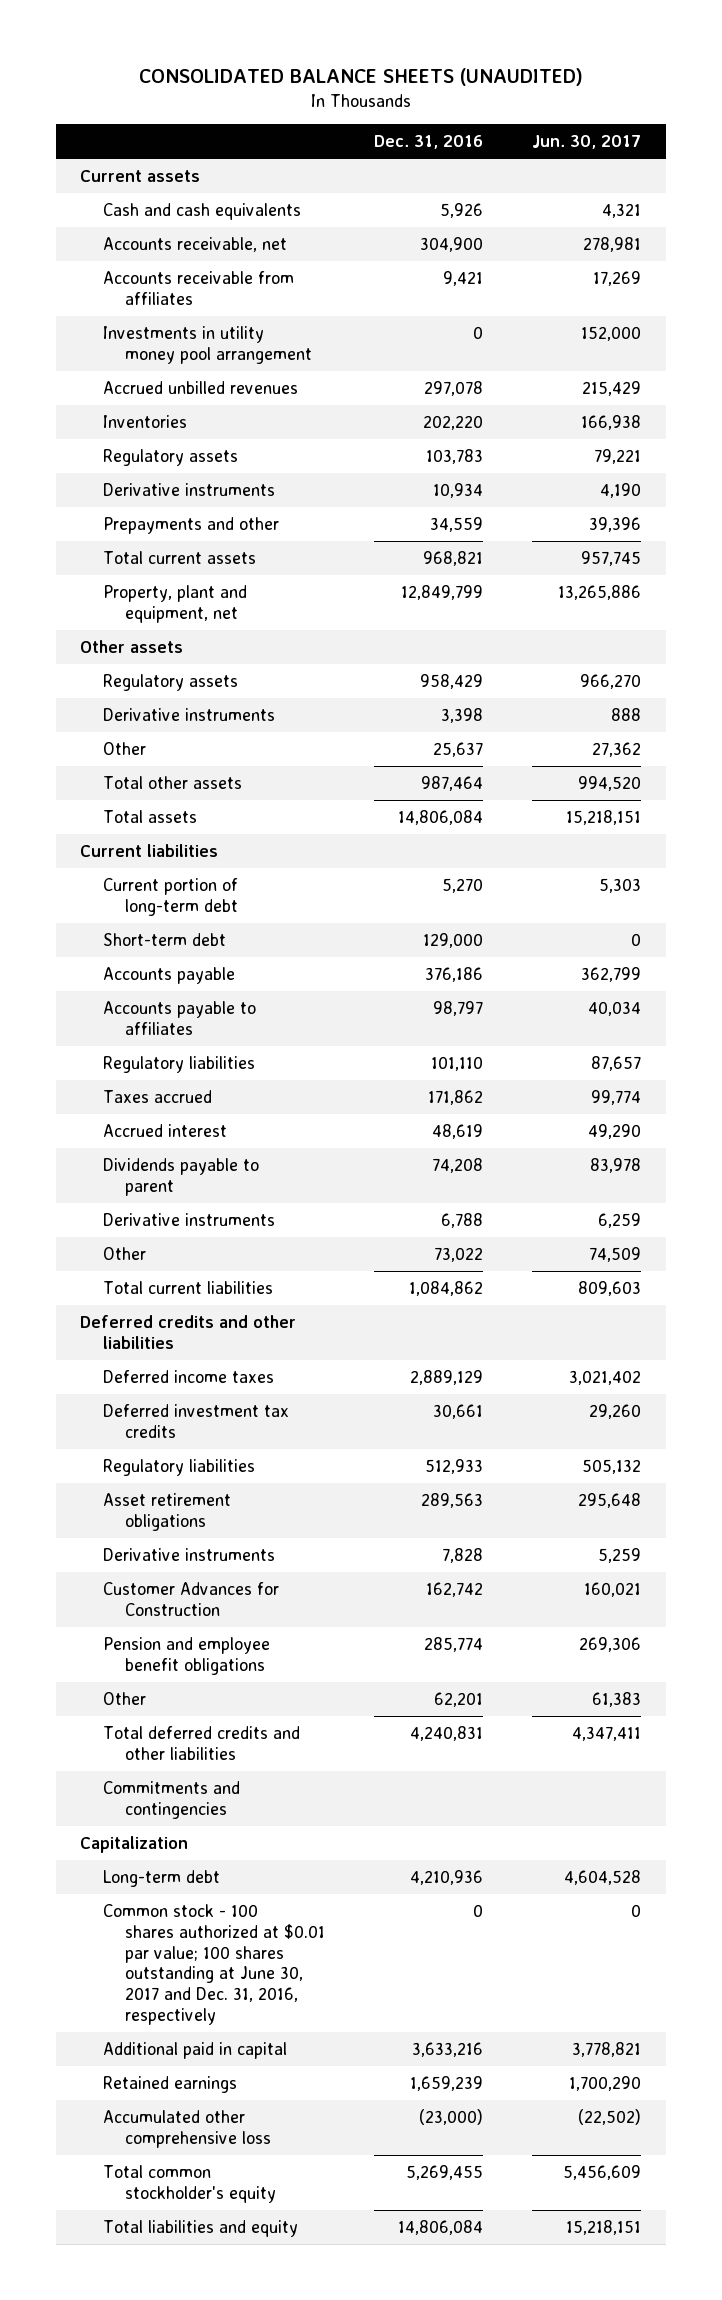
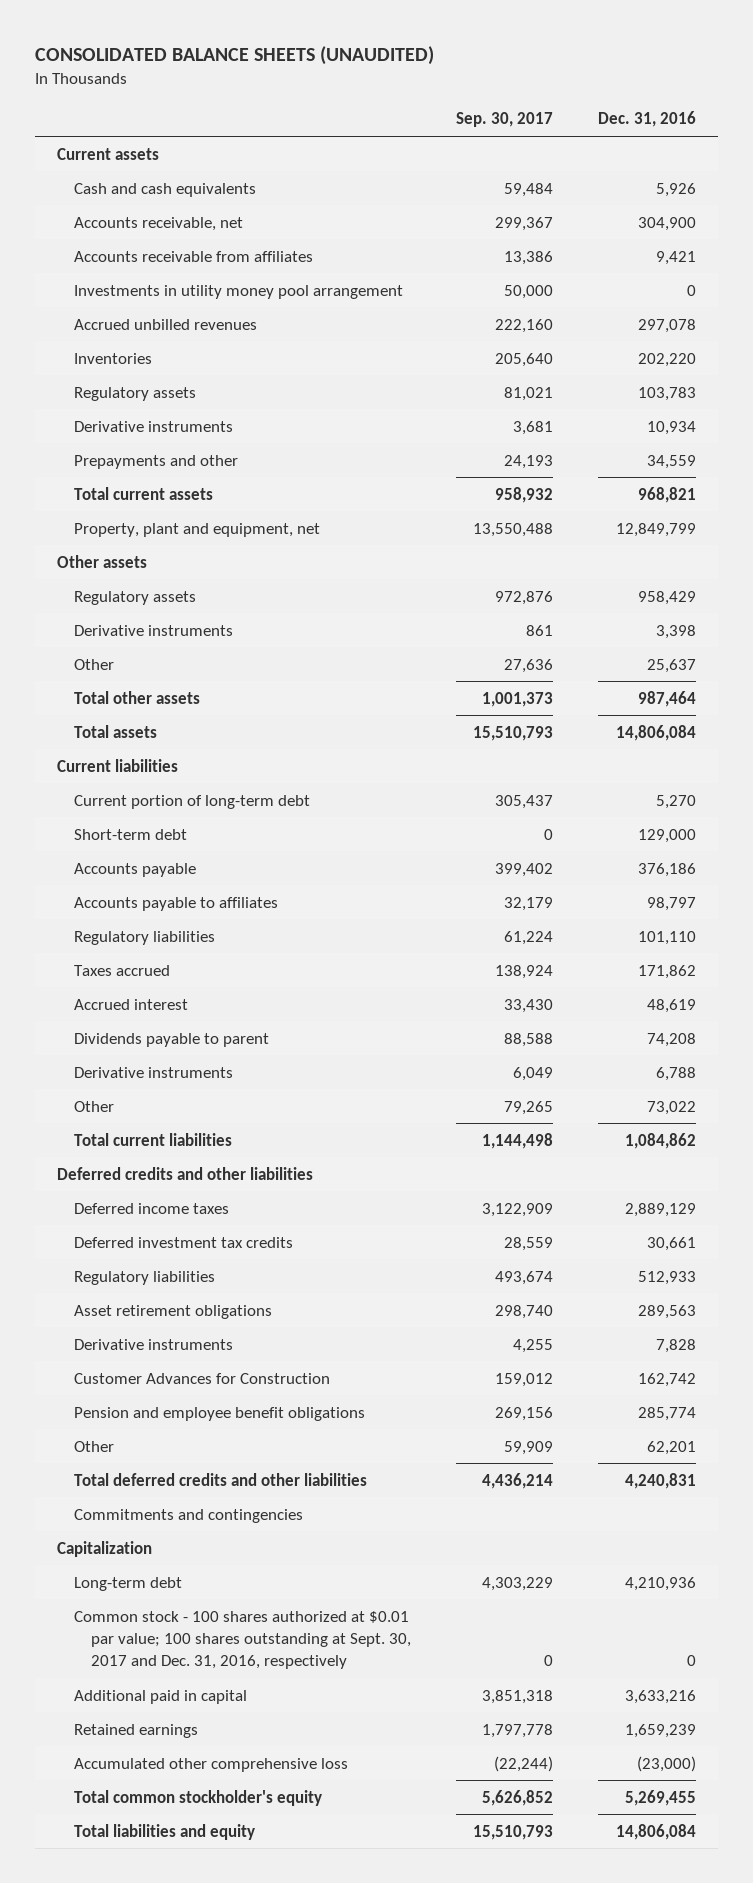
- | Dec. 31, 2016 | Jun. 30, 2017
+ | Sep. 30, 2017 | Dec. 31, 2016
- Common stock - 100 shares authorized at $0.01 par value; 100 shares outstanding at June 30, 2017 and Dec. 31, 2016, respectively | 0 | 0
+ Common stock - 100 shares authorized at $0.01 par value; 100 shares outstanding at Sept. 30, 2017 and Dec. 31, 2016, respectively | 0 | 0

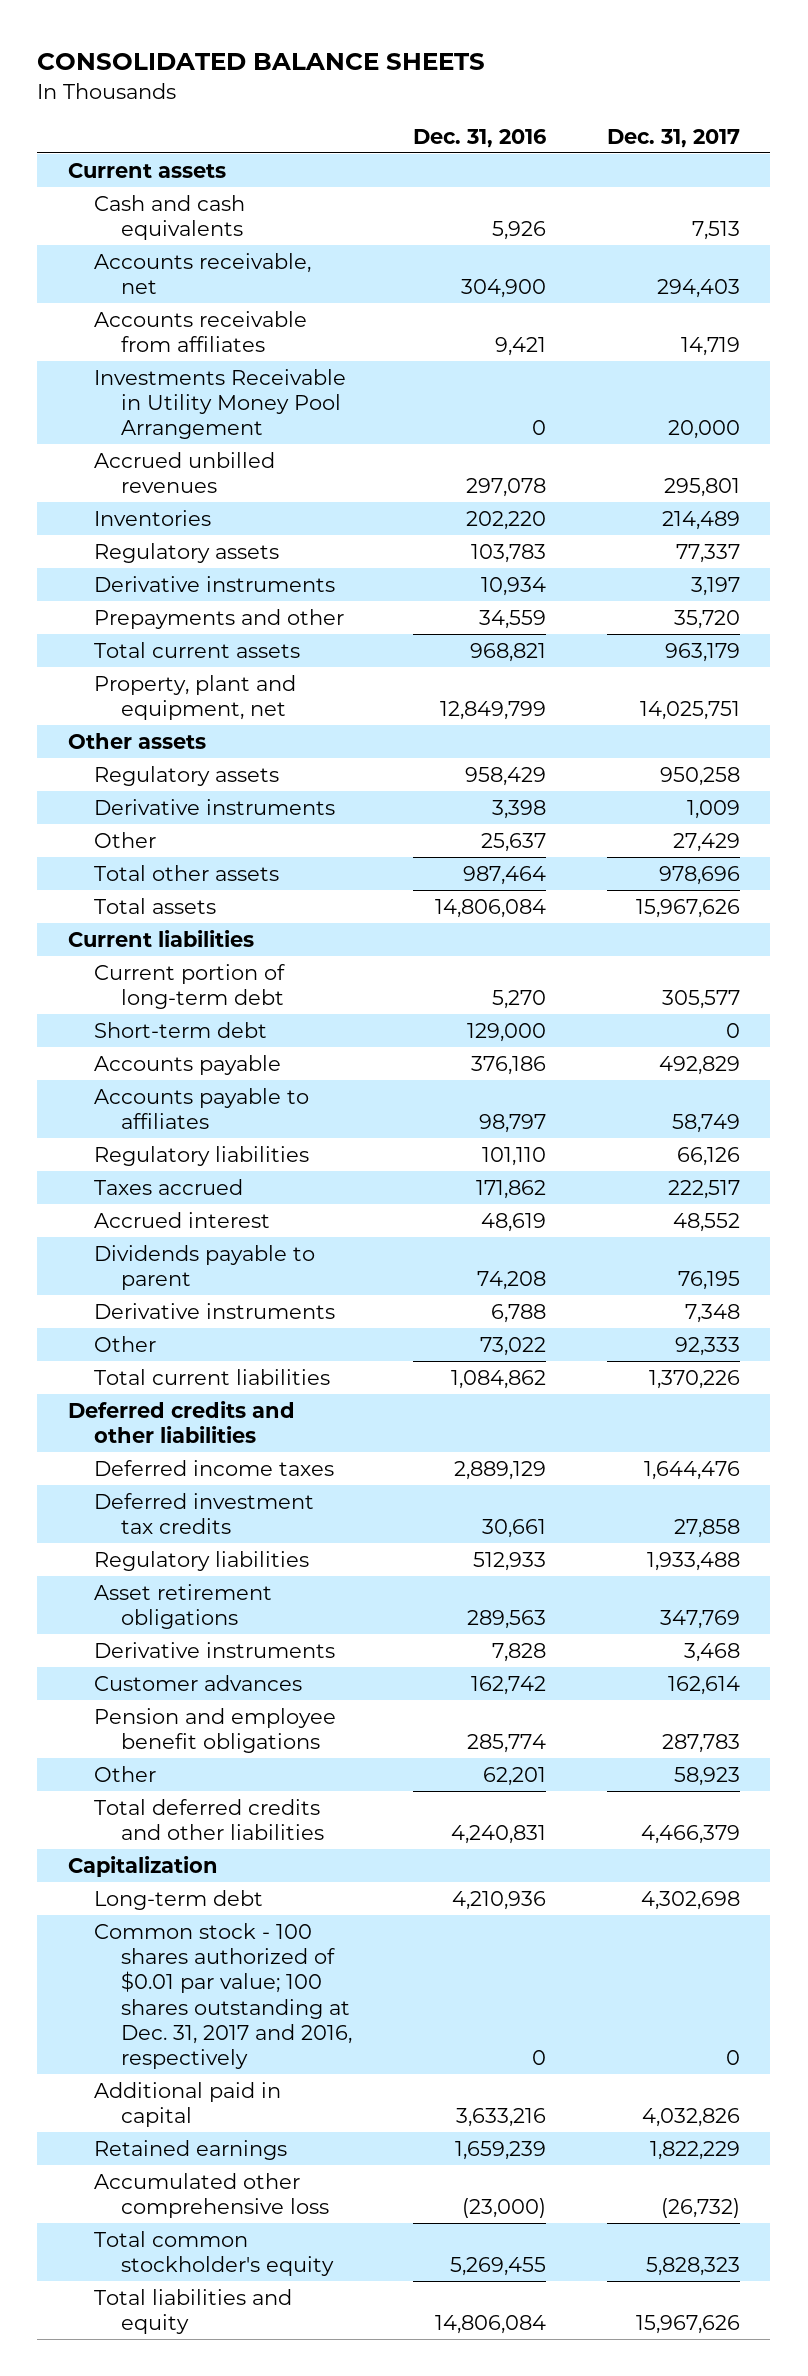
- CONSOLIDATED BALANCE SHEETS (UNAUDITED)
+ CONSOLIDATED BALANCE SHEETS
- | Sep. 30, 2017 | Dec. 31, 2016
+ | Dec. 31, 2016 | Dec. 31, 2017
- Investments in utility money pool arrangement | 50,000 | 0
+ Investments Receivable in Utility Money Pool Arrangement | 0 | 20,000
- Customer Advances for Construction | 159,012 | 162,742
+ Customer advances | 162,742 | 162,614
- Commitments and contingencies
- Common stock - 100 shares authorized at $0.01 par value; 100 shares outstanding at Sept. 30, 2017 and Dec. 31, 2016, respectively | 0 | 0
+ Common stock - 100 shares authorized of $0.01 par value; 100 shares outstanding at Dec. 31, 2017 and 2016, respectively | 0 | 0

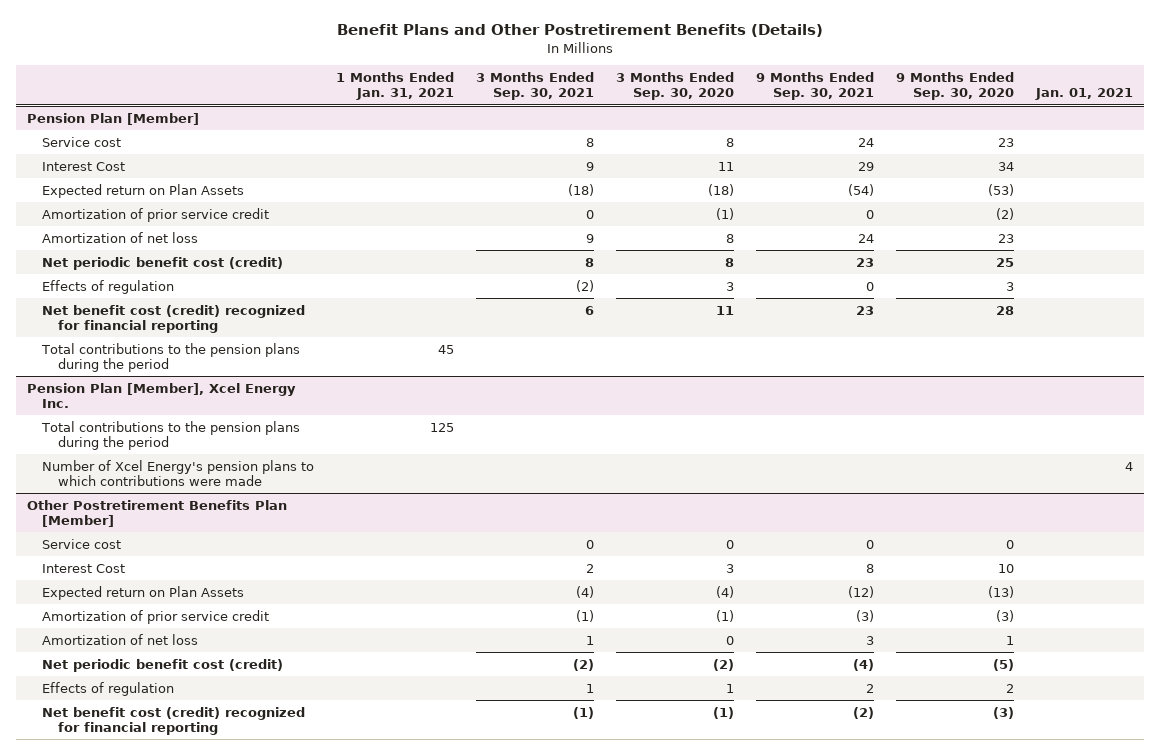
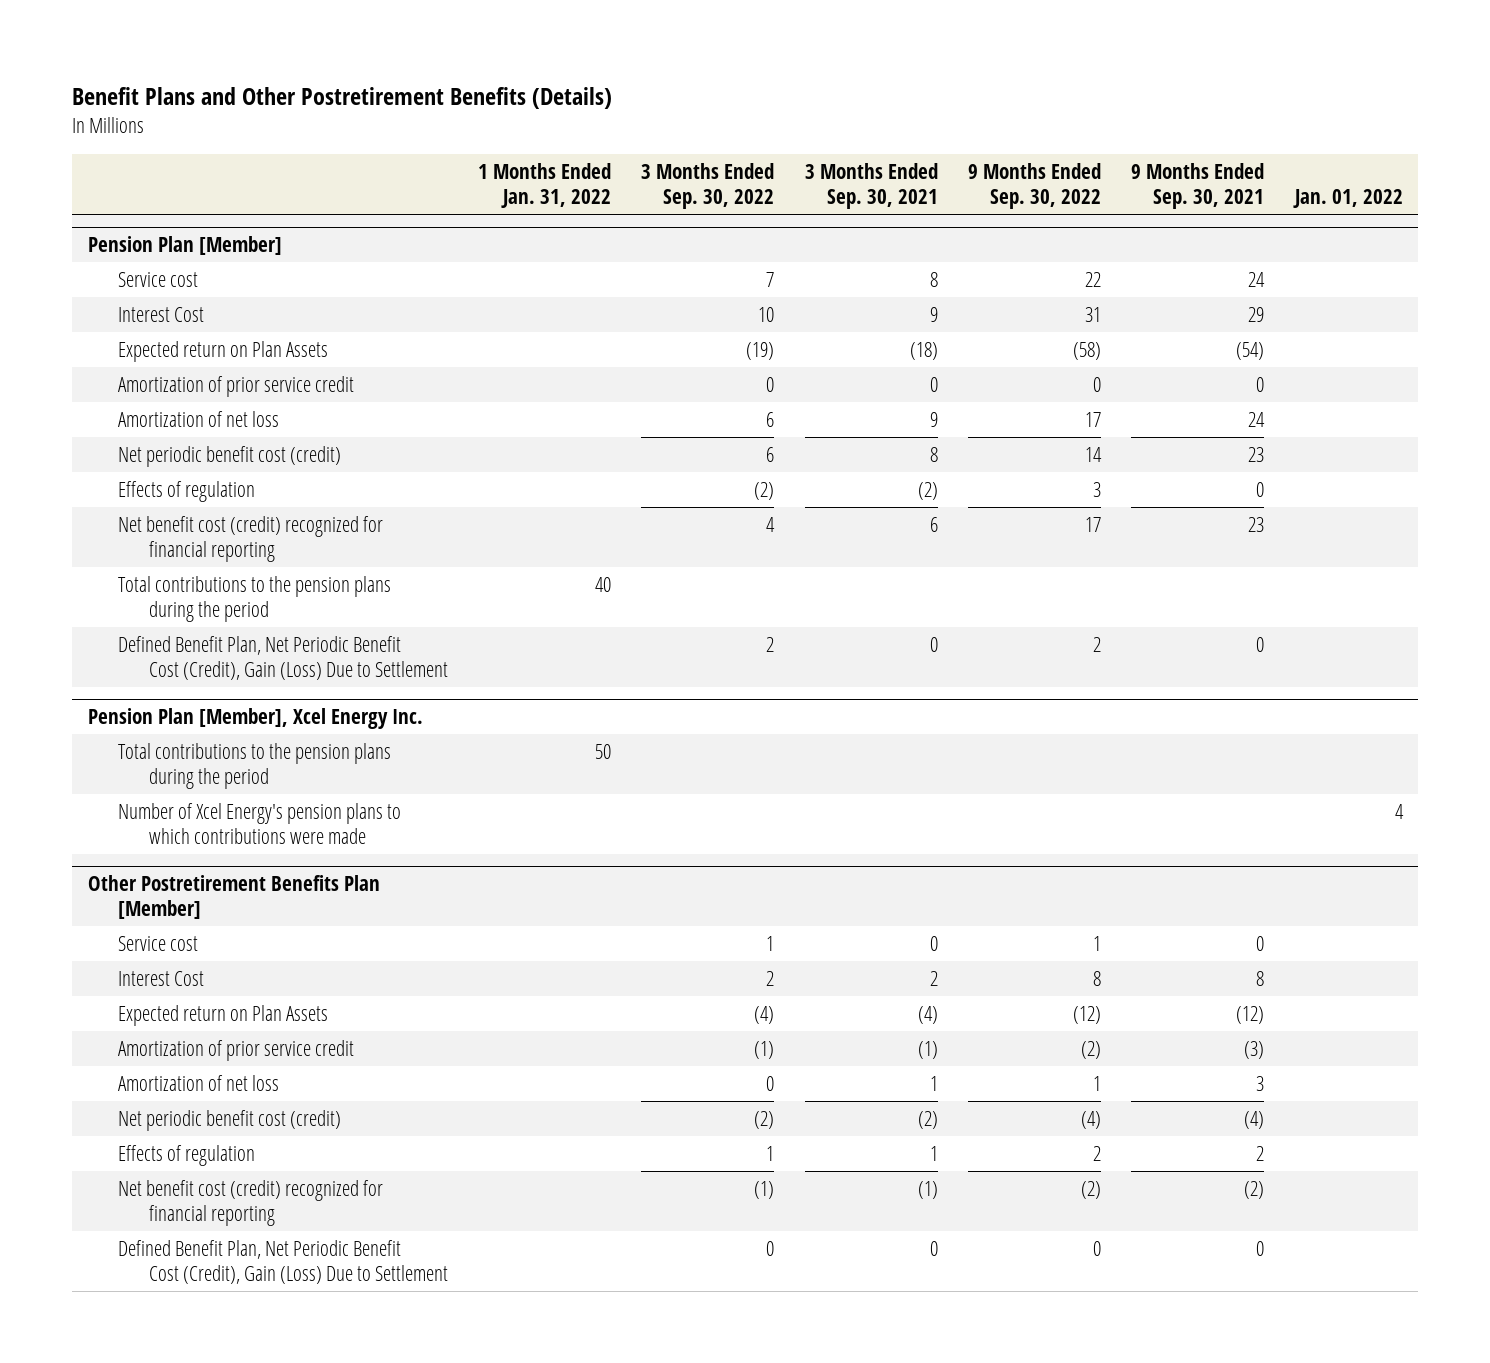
- | 1 Months Ended Jan. 31, 2021 | 3 Months Ended Sep. 30, 2021 | 3 Months Ended Sep. 30, 2020 | 9 Months Ended Sep. 30, 2021 | 9 Months Ended Sep. 30, 2020 | Jan. 01, 2021
+ | 1 Months Ended Jan. 31, 2022 | 3 Months Ended Sep. 30, 2022 | 3 Months Ended Sep. 30, 2021 | 9 Months Ended Sep. 30, 2022 | 9 Months Ended Sep. 30, 2021 | Jan. 01, 2022
@ Pension Plan [Member]
+ Defined Benefit Plan, Net Periodic Benefit Cost (Credit), Gain (Loss) Due to Settlement | | 2 | 0 | 2 | 0 |
@ Other Postretirement Benefits Plan [Member]
+ Defined Benefit Plan, Net Periodic Benefit Cost (Credit), Gain (Loss) Due to Settlement | | 0 | 0 | 0 | 0 |

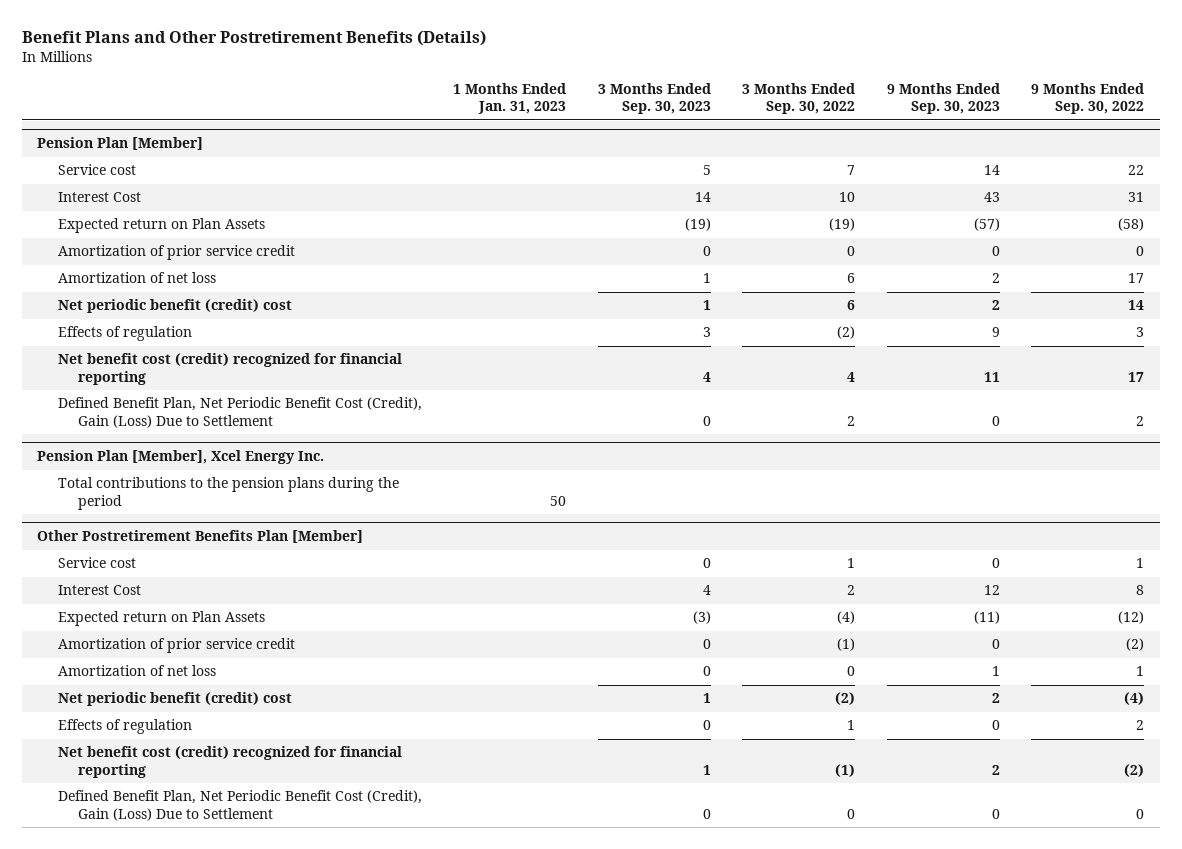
- | 1 Months Ended Jan. 31, 2022 | 3 Months Ended Sep. 30, 2022 | 3 Months Ended Sep. 30, 2021 | 9 Months Ended Sep. 30, 2022 | 9 Months Ended Sep. 30, 2021 | Jan. 01, 2022
+ | 1 Months Ended Jan. 31, 2023 | 3 Months Ended Sep. 30, 2023 | 3 Months Ended Sep. 30, 2022 | 9 Months Ended Sep. 30, 2023 | 9 Months Ended Sep. 30, 2022
@ Pension Plan [Member]
- Net periodic benefit cost (credit) | | 6 | 8 | 14 | 23 |
+ Net periodic benefit (credit) cost | | 1 | 6 | 2 | 14
- Total contributions to the pension plans during the period | 40 | | | | |
@ Pension Plan [Member], Xcel Energy Inc.
- Number of Xcel Energy's pension plans to which contributions were made | | | | | | 4
@ Other Postretirement Benefits Plan [Member]
- Net periodic benefit cost (credit) | | (2) | (2) | (4) | (4) |
+ Net periodic benefit (credit) cost | | 1 | (2) | 2 | (4)

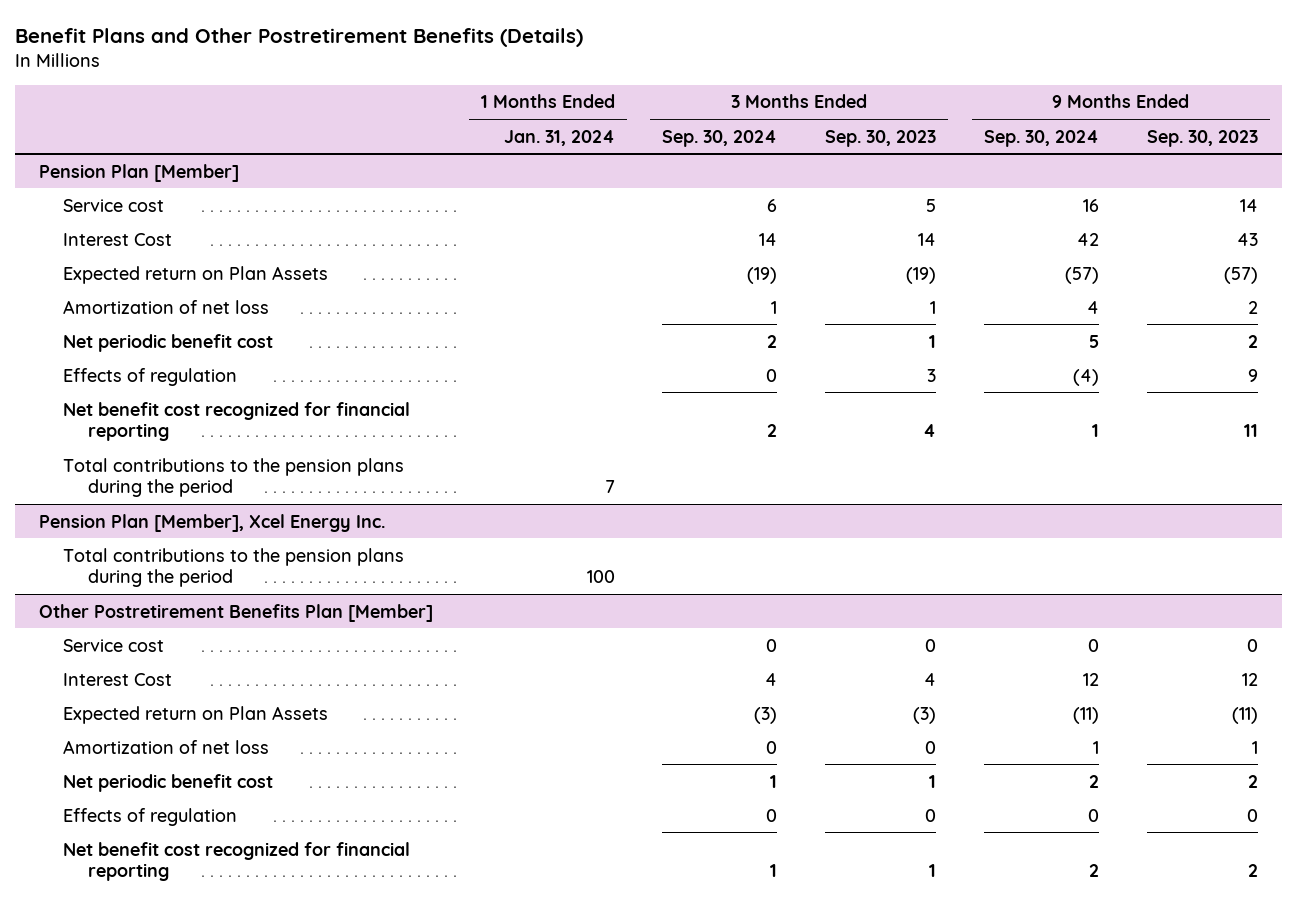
- | 1 Months Ended Jan. 31, 2023 | 3 Months Ended Sep. 30, 2023 | 3 Months Ended Sep. 30, 2022 | 9 Months Ended Sep. 30, 2023 | 9 Months Ended Sep. 30, 2022
+ | 1 Months Ended Jan. 31, 2024 | 3 Months Ended Sep. 30, 2024 | 3 Months Ended Sep. 30, 2023 | 9 Months Ended Sep. 30, 2024 | 9 Months Ended Sep. 30, 2023
@ Pension Plan [Member]
- Amortization of prior service credit | | 0 | 0 | 0 | 0
- Net periodic benefit (credit) cost | | 1 | 6 | 2 | 14
+ Net periodic benefit cost | | 2 | 1 | 5 | 2
- Net benefit cost (credit) recognized for financial reporting | | 4 | 4 | 11 | 17
- Defined Benefit Plan, Net Periodic Benefit Cost (Credit), Gain (Loss) Due to Settlement | | 0 | 2 | 0 | 2
+ Net benefit cost recognized for financial reporting | | 2 | 4 | 1 | 11
+ Total contributions to the pension plans during the period | 7 | | | |
@ Other Postretirement Benefits Plan [Member]
- Amortization of prior service credit | | 0 | (1) | 0 | (2)
- Net periodic benefit (credit) cost | | 1 | (2) | 2 | (4)
+ Net periodic benefit cost | | 1 | 1 | 2 | 2
- Net benefit cost (credit) recognized for financial reporting | | 1 | (1) | 2 | (2)
- Defined Benefit Plan, Net Periodic Benefit Cost (Credit), Gain (Loss) Due to Settlement | | 0 | 0 | 0 | 0
+ Net benefit cost recognized for financial reporting | | 1 | 1 | 2 | 2

